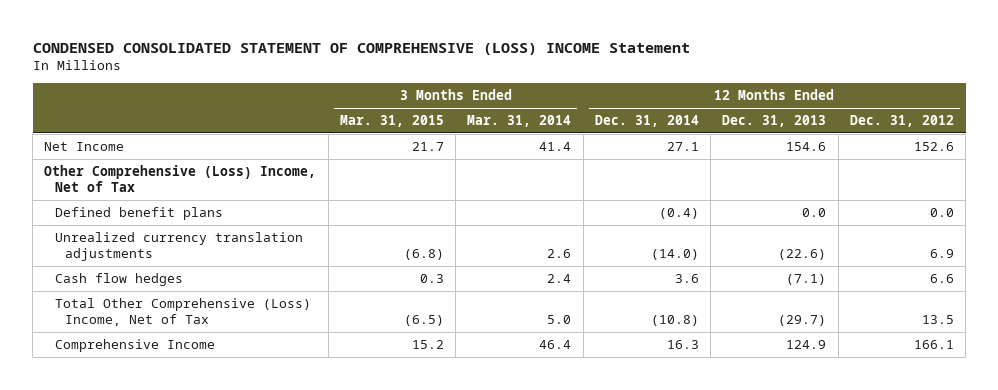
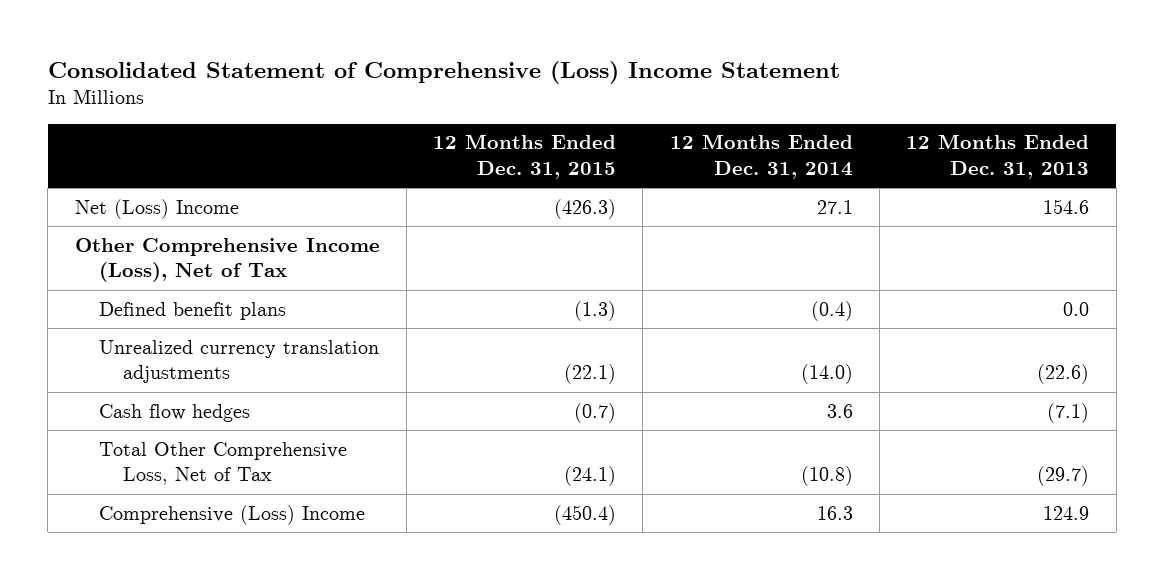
- CONDENSED CONSOLIDATED STATEMENT OF COMPREHENSIVE (LOSS) INCOME Statement
+ Consolidated Statement of Comprehensive (Loss) Income Statement
- | 3 Months Ended Mar. 31, 2015 | 3 Months Ended Mar. 31, 2014 | 12 Months Ended Dec. 31, 2014 | 12 Months Ended Dec. 31, 2013 | 12 Months Ended Dec. 31, 2012
+ | 12 Months Ended Dec. 31, 2015 | 12 Months Ended Dec. 31, 2014 | 12 Months Ended Dec. 31, 2013
- Net Income | 21.7 | 41.4 | 27.1 | 154.6 | 152.6
- Other Comprehensive (Loss) Income, Net of Tax
+ Net (Loss) Income | (426.3) | 27.1 | 154.6
+ Other Comprehensive Income (Loss), Net of Tax
- Total Other Comprehensive (Loss) Income, Net of Tax | (6.5) | 5.0 | (10.8) | (29.7) | 13.5
- Comprehensive Income | 15.2 | 46.4 | 16.3 | 124.9 | 166.1
+ Total Other Comprehensive Loss, Net of Tax | (24.1) | (10.8) | (29.7)
+ Comprehensive (Loss) Income | (450.4) | 16.3 | 124.9

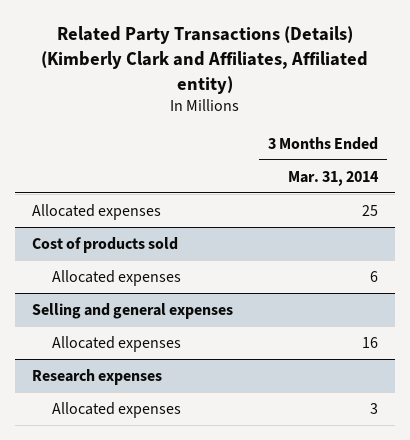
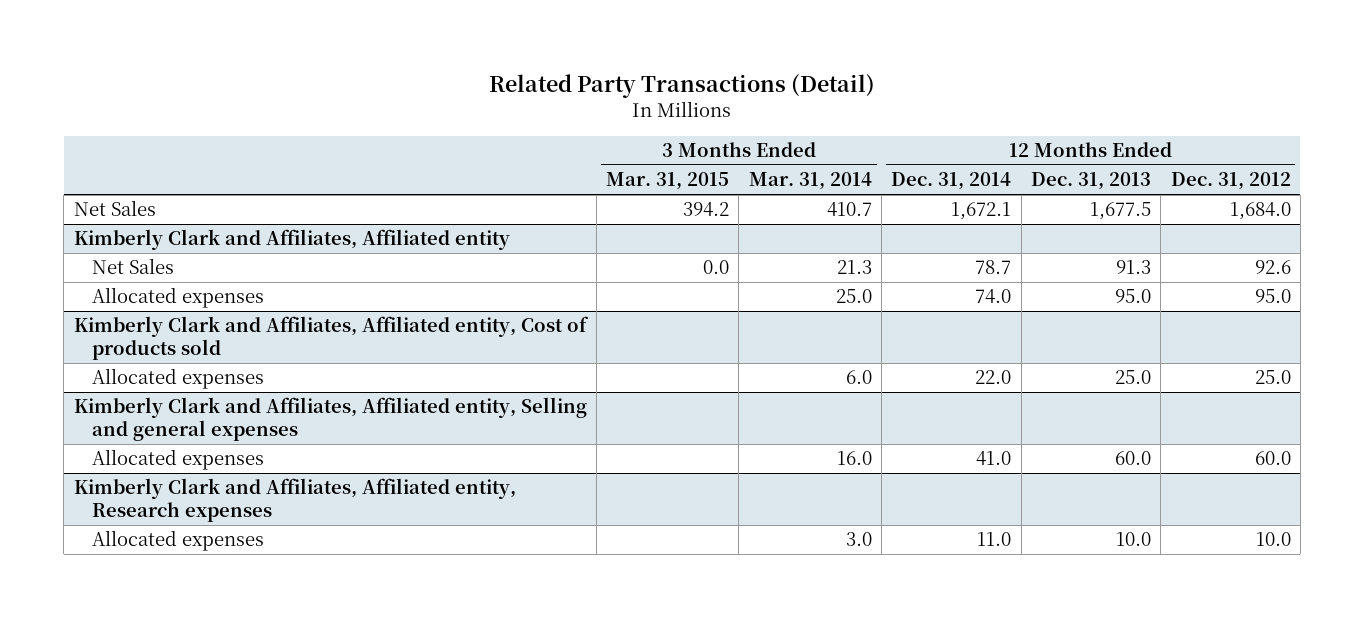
- Related Party Transactions (Details) (Kimberly Clark and Affiliates, Affiliated entity)
+ Related Party Transactions (Detail)
- | 3 Months Ended Mar. 31, 2014
+ | 3 Months Ended Mar. 31, 2015 | 3 Months Ended Mar. 31, 2014 | 12 Months Ended Dec. 31, 2014 | 12 Months Ended Dec. 31, 2013 | 12 Months Ended Dec. 31, 2012
- Allocated expenses | 25
- Cost of products sold
- Allocated expenses | 6
- Selling and general expenses
- Allocated expenses | 16
- Research expenses
- Allocated expenses | 3
+ Net Sales | 394.2 | 410.7 | 1,672.1 | 1,677.5 | 1,684.0
+ Kimberly Clark and Affiliates, Affiliated entity
+ Net Sales | 0.0 | 21.3 | 78.7 | 91.3 | 92.6
+ Allocated expenses | | 25.0 | 74.0 | 95.0 | 95.0
+ Kimberly Clark and Affiliates, Affiliated entity, Cost of products sold
+ Allocated expenses | | 6.0 | 22.0 | 25.0 | 25.0
+ Kimberly Clark and Affiliates, Affiliated entity, Selling and general expenses
+ Allocated expenses | | 16.0 | 41.0 | 60.0 | 60.0
+ Kimberly Clark and Affiliates, Affiliated entity, Research expenses
+ Allocated expenses | | 3.0 | 11.0 | 10.0 | 10.0

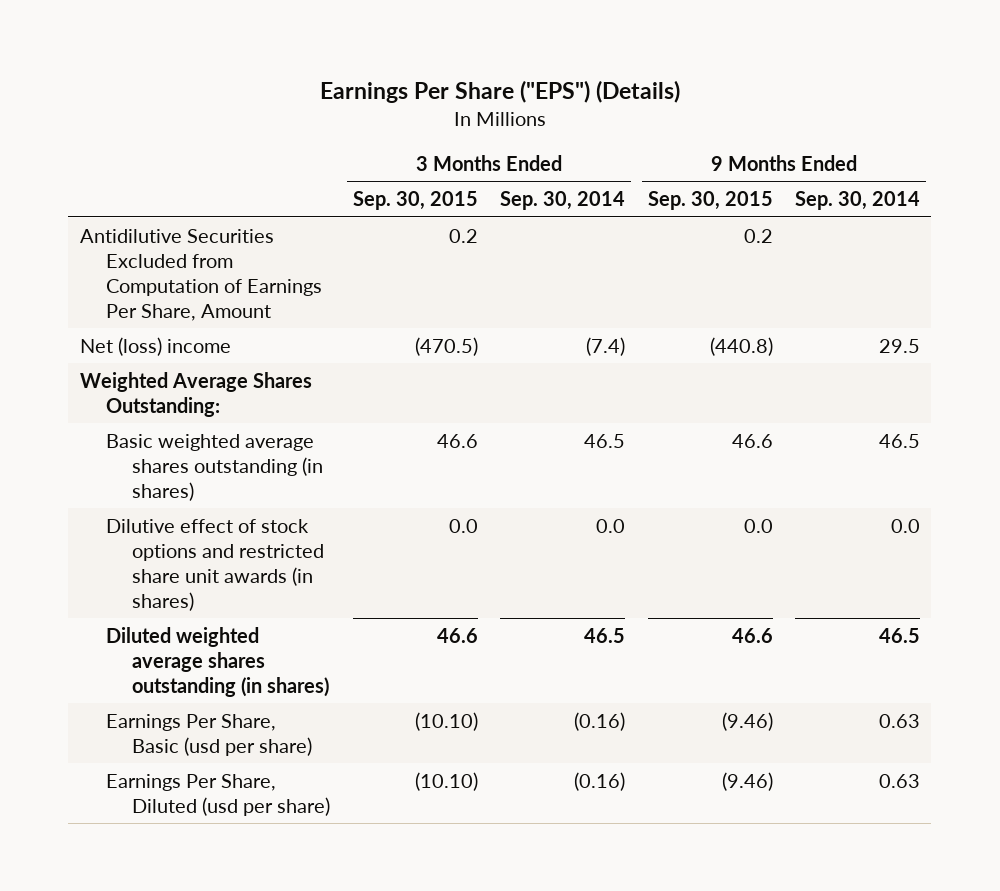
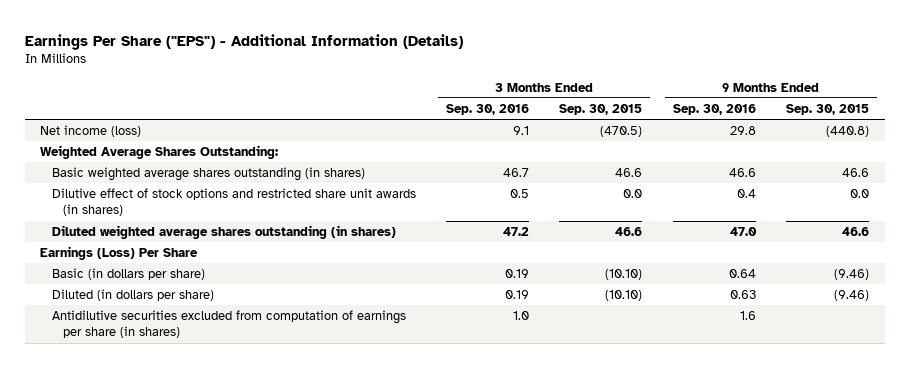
- Earnings Per Share ("EPS") (Details)
+ Earnings Per Share ("EPS") - Additional Information (Details)
- | 3 Months Ended Sep. 30, 2015 | 3 Months Ended Sep. 30, 2014 | 9 Months Ended Sep. 30, 2015 | 9 Months Ended Sep. 30, 2014
+ | 3 Months Ended Sep. 30, 2016 | 3 Months Ended Sep. 30, 2015 | 9 Months Ended Sep. 30, 2016 | 9 Months Ended Sep. 30, 2015
- Antidilutive Securities Excluded from Computation of Earnings Per Share, Amount | 0.2 | | 0.2 |
- Net (loss) income | (470.5) | (7.4) | (440.8) | 29.5
+ Net income (loss) | 9.1 | (470.5) | 29.8 | (440.8)
- Earnings Per Share, Basic (usd per share) | (10.10) | (0.16) | (9.46) | 0.63
- Earnings Per Share, Diluted (usd per share) | (10.10) | (0.16) | (9.46) | 0.63
+ Earnings (Loss) Per Share
+ Basic (in dollars per share) | 0.19 | (10.10) | 0.64 | (9.46)
+ Diluted (in dollars per share) | 0.19 | (10.10) | 0.63 | (9.46)
+ Antidilutive securities excluded from computation of earnings per share (in shares) | 1.0 | | 1.6 |

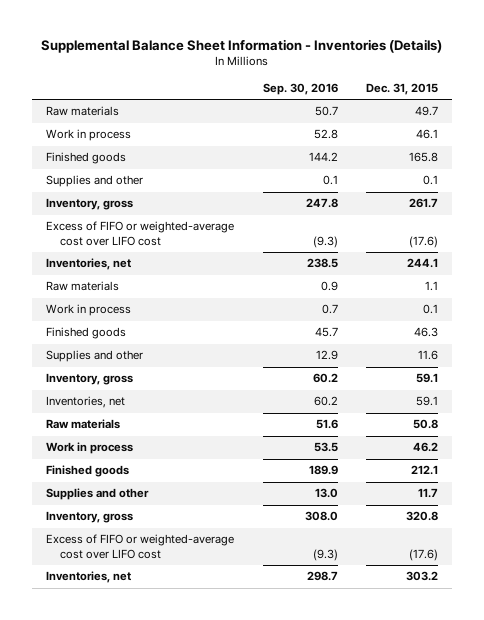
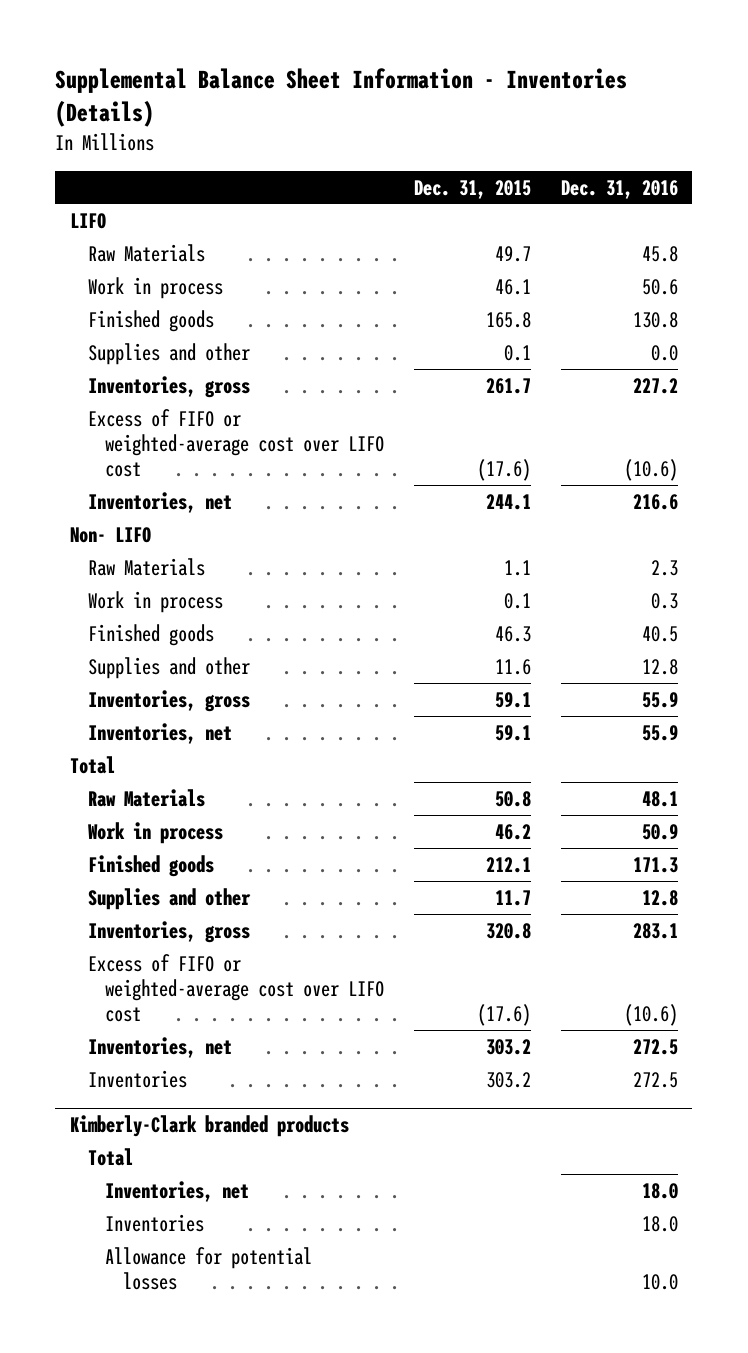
- | Sep. 30, 2016 | Dec. 31, 2015
+ | Dec. 31, 2015 | Dec. 31, 2016
- Raw materials | 50.7 | 49.7
+ LIFO
+ Raw Materials | 49.7 | 45.8
- Inventory, gross | 247.8 | 261.7
+ Inventories, gross | 261.7 | 227.2
- Raw materials | 0.9 | 1.1
+ Non- LIFO
+ Raw Materials | 1.1 | 2.3
- Inventory, gross | 60.2 | 59.1
+ Inventories, gross | 59.1 | 55.9
- Raw materials | 51.6 | 50.8
+ Total
+ Raw Materials | 50.8 | 48.1
- Inventory, gross | 308.0 | 320.8
+ Inventories, gross | 320.8 | 283.1
+ Inventories | 303.2 | 272.5
+ Kimberly-Clark branded products
+ Total
+ Inventories, net | | 18.0
+ Inventories | | 18.0
+ Allowance for potential losses | | 10.0

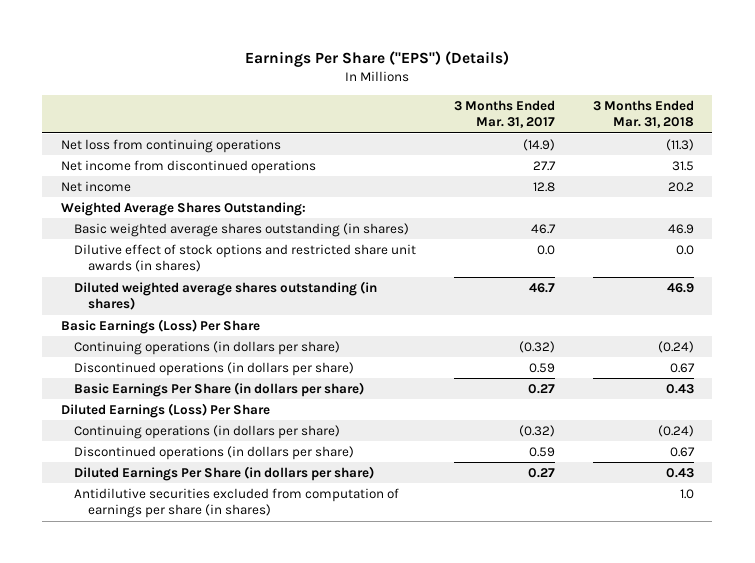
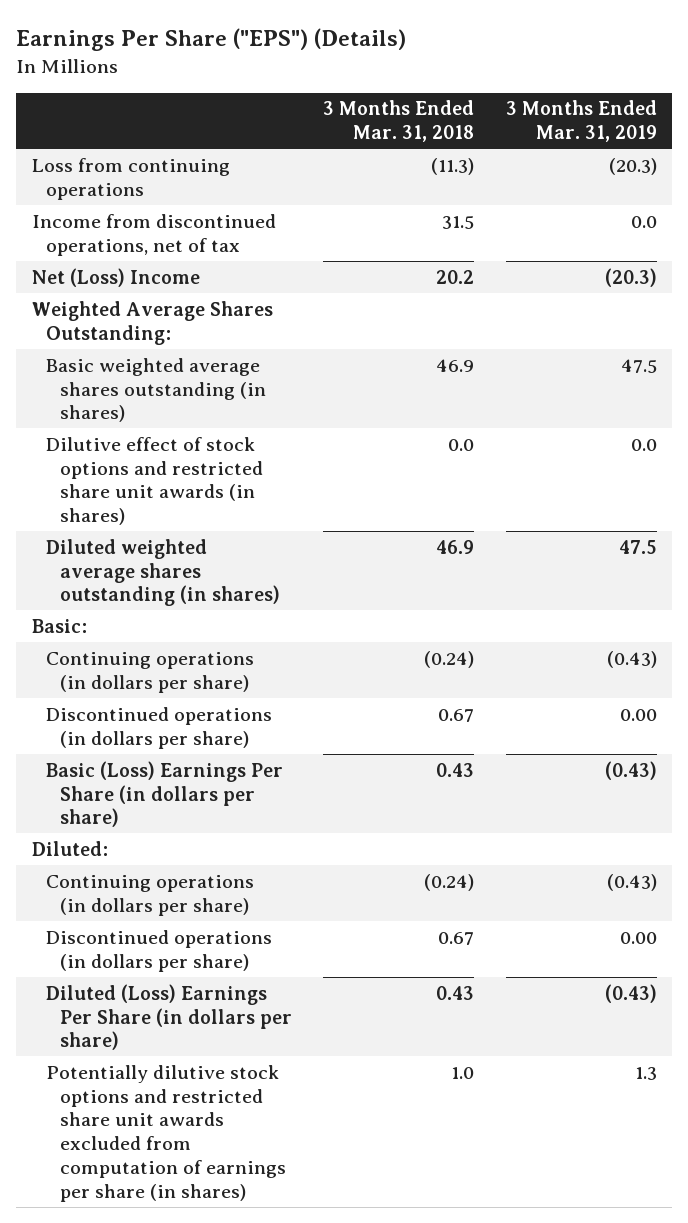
- | 3 Months Ended Mar. 31, 2017 | 3 Months Ended Mar. 31, 2018
+ | 3 Months Ended Mar. 31, 2018 | 3 Months Ended Mar. 31, 2019
- Net loss from continuing operations | (14.9) | (11.3)
- Net income from discontinued operations | 27.7 | 31.5
- Net income | 12.8 | 20.2
+ Loss from continuing operations | (11.3) | (20.3)
+ Income from discontinued operations, net of tax | 31.5 | 0.0
+ Net (Loss) Income | 20.2 | (20.3)
- Basic Earnings (Loss) Per Share
+ Basic:
- Basic Earnings Per Share (in dollars per share) | 0.27 | 0.43
- Diluted Earnings (Loss) Per Share
+ Basic (Loss) Earnings Per Share (in dollars per share) | 0.43 | (0.43)
+ Diluted:
- Diluted Earnings Per Share (in dollars per share) | 0.27 | 0.43
- Antidilutive securities excluded from computation of earnings per share (in shares) | | 1.0
+ Diluted (Loss) Earnings Per Share (in dollars per share) | 0.43 | (0.43)
+ Potentially dilutive stock options and restricted share unit awards excluded from computation of earnings per share (in shares) | 1.0 | 1.3

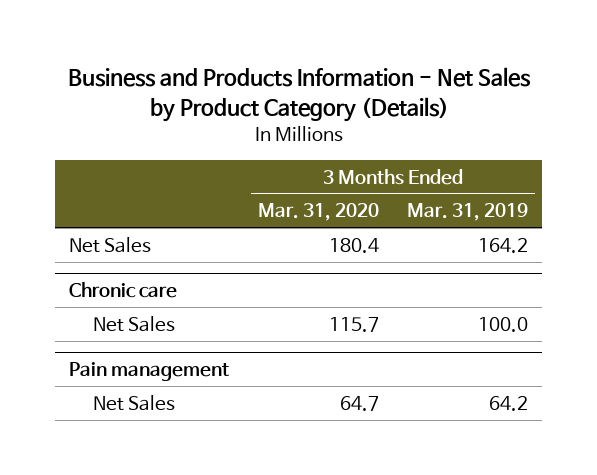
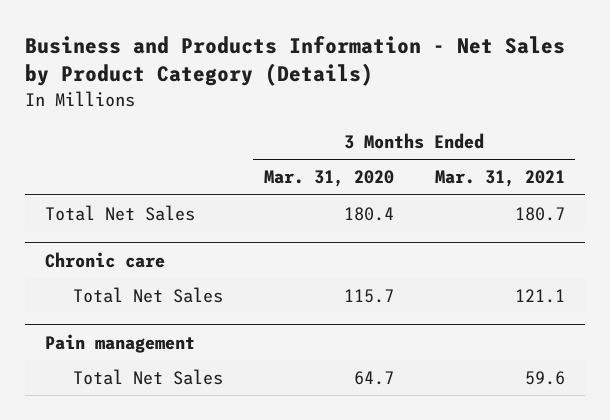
- | 3 Months Ended Mar. 31, 2020 | 3 Months Ended Mar. 31, 2019
+ | 3 Months Ended Mar. 31, 2020 | 3 Months Ended Mar. 31, 2021
- Net Sales | 180.4 | 164.2
+ Total Net Sales | 180.4 | 180.7
@ Chronic care
- Net Sales | 115.7 | 100.0
+ Total Net Sales | 115.7 | 121.1
@ Pain management
- Net Sales | 64.7 | 64.2
+ Total Net Sales | 64.7 | 59.6

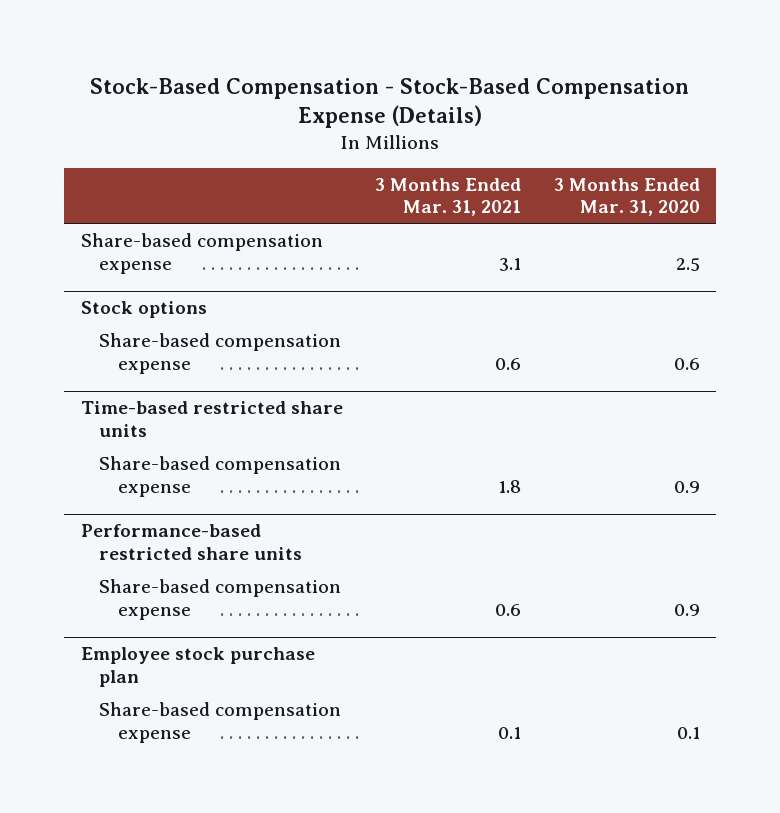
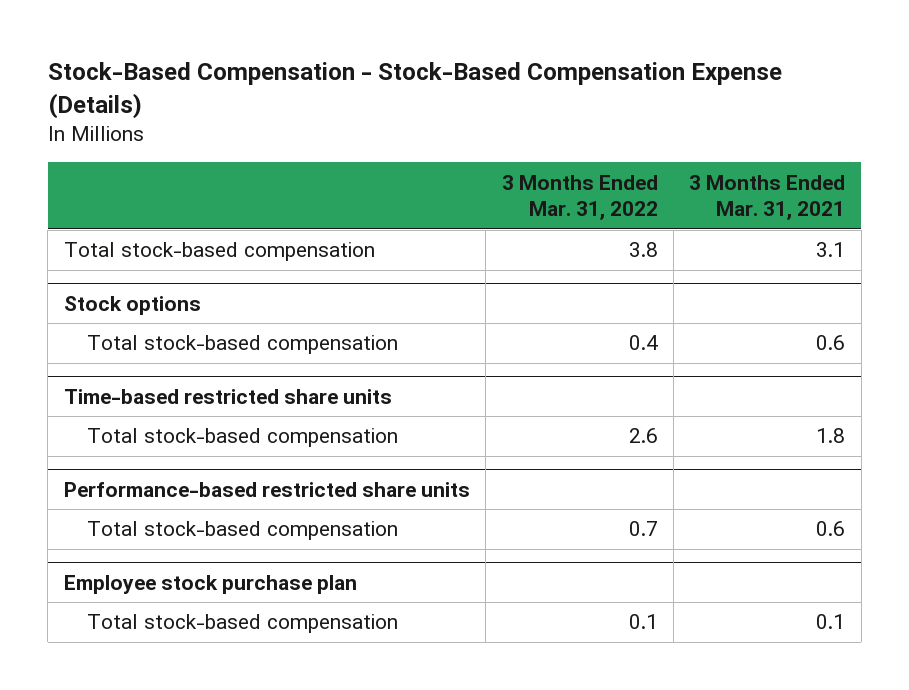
- | 3 Months Ended Mar. 31, 2021 | 3 Months Ended Mar. 31, 2020
+ | 3 Months Ended Mar. 31, 2022 | 3 Months Ended Mar. 31, 2021
- Share-based compensation expense | 3.1 | 2.5
+ Total stock-based compensation | 3.8 | 3.1
@ Stock options
- Share-based compensation expense | 0.6 | 0.6
+ Total stock-based compensation | 0.4 | 0.6
@ Time-based restricted share units
- Share-based compensation expense | 1.8 | 0.9
+ Total stock-based compensation | 2.6 | 1.8
@ Performance-based restricted share units
- Share-based compensation expense | 0.6 | 0.9
+ Total stock-based compensation | 0.7 | 0.6
@ Employee stock purchase plan
- Share-based compensation expense | 0.1 | 0.1
+ Total stock-based compensation | 0.1 | 0.1

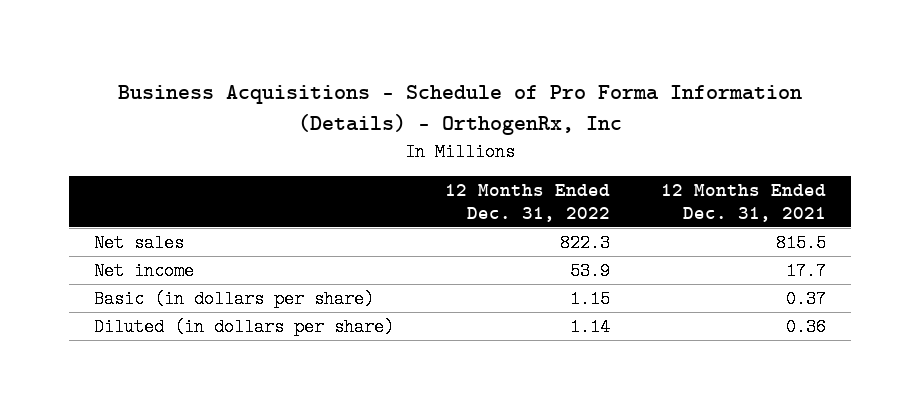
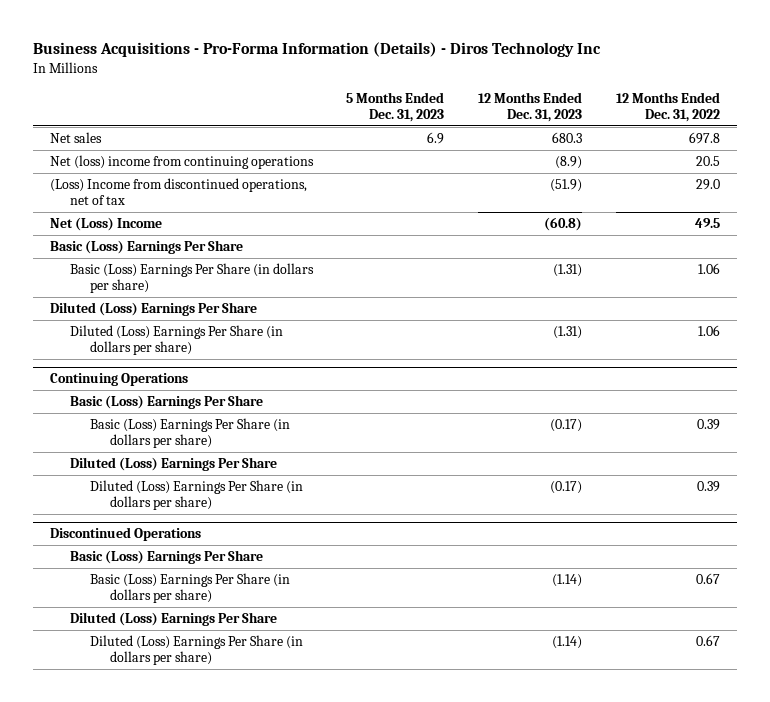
- Business Acquisitions - Schedule of Pro Forma Information (Details) - OrthogenRx, Inc
+ Business Acquisitions - Pro-Forma Information (Details) - Diros Technology Inc
- | 12 Months Ended Dec. 31, 2022 | 12 Months Ended Dec. 31, 2021
+ | 5 Months Ended Dec. 31, 2023 | 12 Months Ended Dec. 31, 2023 | 12 Months Ended Dec. 31, 2022
- Net sales | 822.3 | 815.5
- Net income | 53.9 | 17.7
- Basic (in dollars per share) | 1.15 | 0.37
- Diluted (in dollars per share) | 1.14 | 0.36
+ Net sales | 6.9 | 680.3 | 697.8
+ Net (loss) income from continuing operations | | (8.9) | 20.5
+ (Loss) Income from discontinued operations, net of tax | | (51.9) | 29.0
+ Net (Loss) Income | | (60.8) | 49.5
+ Basic (Loss) Earnings Per Share
+ Basic (Loss) Earnings Per Share (in dollars per share) | | (1.31) | 1.06
+ Diluted (Loss) Earnings Per Share
+ Diluted (Loss) Earnings Per Share (in dollars per share) | | (1.31) | 1.06
+ Continuing Operations
+ Basic (Loss) Earnings Per Share
+ Basic (Loss) Earnings Per Share (in dollars per share) | | (0.17) | 0.39
+ Diluted (Loss) Earnings Per Share
+ Diluted (Loss) Earnings Per Share (in dollars per share) | | (0.17) | 0.39
+ Discontinued Operations
+ Basic (Loss) Earnings Per Share
+ Basic (Loss) Earnings Per Share (in dollars per share) | | (1.14) | 0.67
+ Diluted (Loss) Earnings Per Share
+ Diluted (Loss) Earnings Per Share (in dollars per share) | | (1.14) | 0.67

